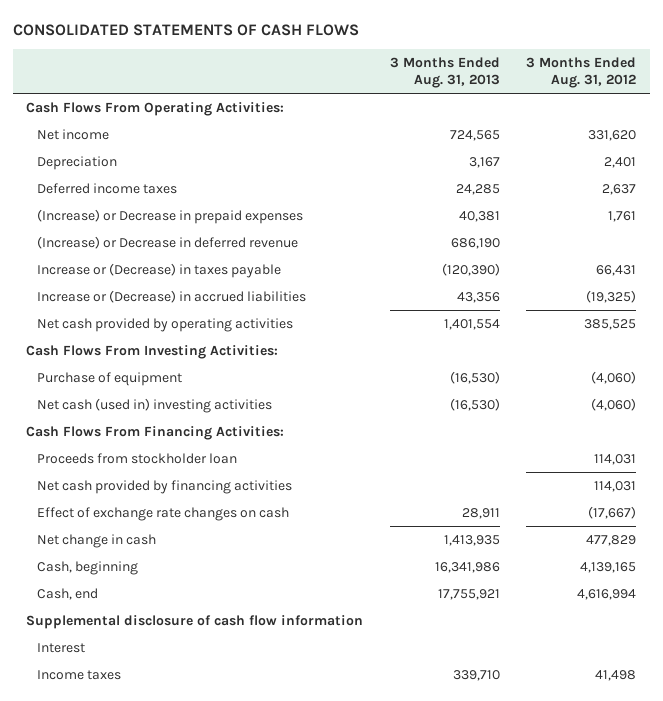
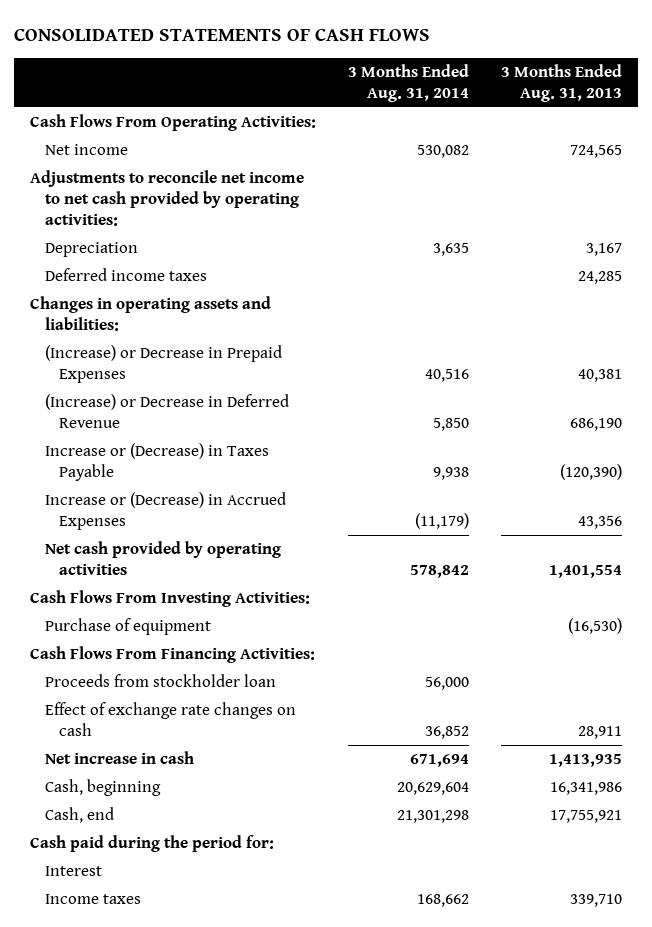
- | 3 Months Ended Aug. 31, 2013 | 3 Months Ended Aug. 31, 2012
+ | 3 Months Ended Aug. 31, 2014 | 3 Months Ended Aug. 31, 2013
+ Adjustments to reconcile net income to net cash provided by operating activities:
- (Increase) or Decrease in prepaid expenses | 40,381 | 1,761
- (Increase) or Decrease in deferred revenue | 686,190 |
- Increase or (Decrease) in taxes payable | (120,390) | 66,431
- Increase or (Decrease) in accrued liabilities | 43,356 | (19,325)
+ Changes in operating assets and liabilities:
+ (Increase) or Decrease in Prepaid Expenses | 40,516 | 40,381
+ (Increase) or Decrease in Deferred Revenue | 5,850 | 686,190
+ Increase or (Decrease) in Taxes Payable | 9,938 | (120,390)
+ Increase or (Decrease) in Accrued Expenses | (11,179) | 43,356
- Net cash (used in) investing activities | (16,530) | (4,060)
- Net cash provided by financing activities | | 114,031
- Net change in cash | 1,413,935 | 477,829
+ Net increase in cash | 671,694 | 1,413,935
- Supplemental disclosure of cash flow information
+ Cash paid during the period for:

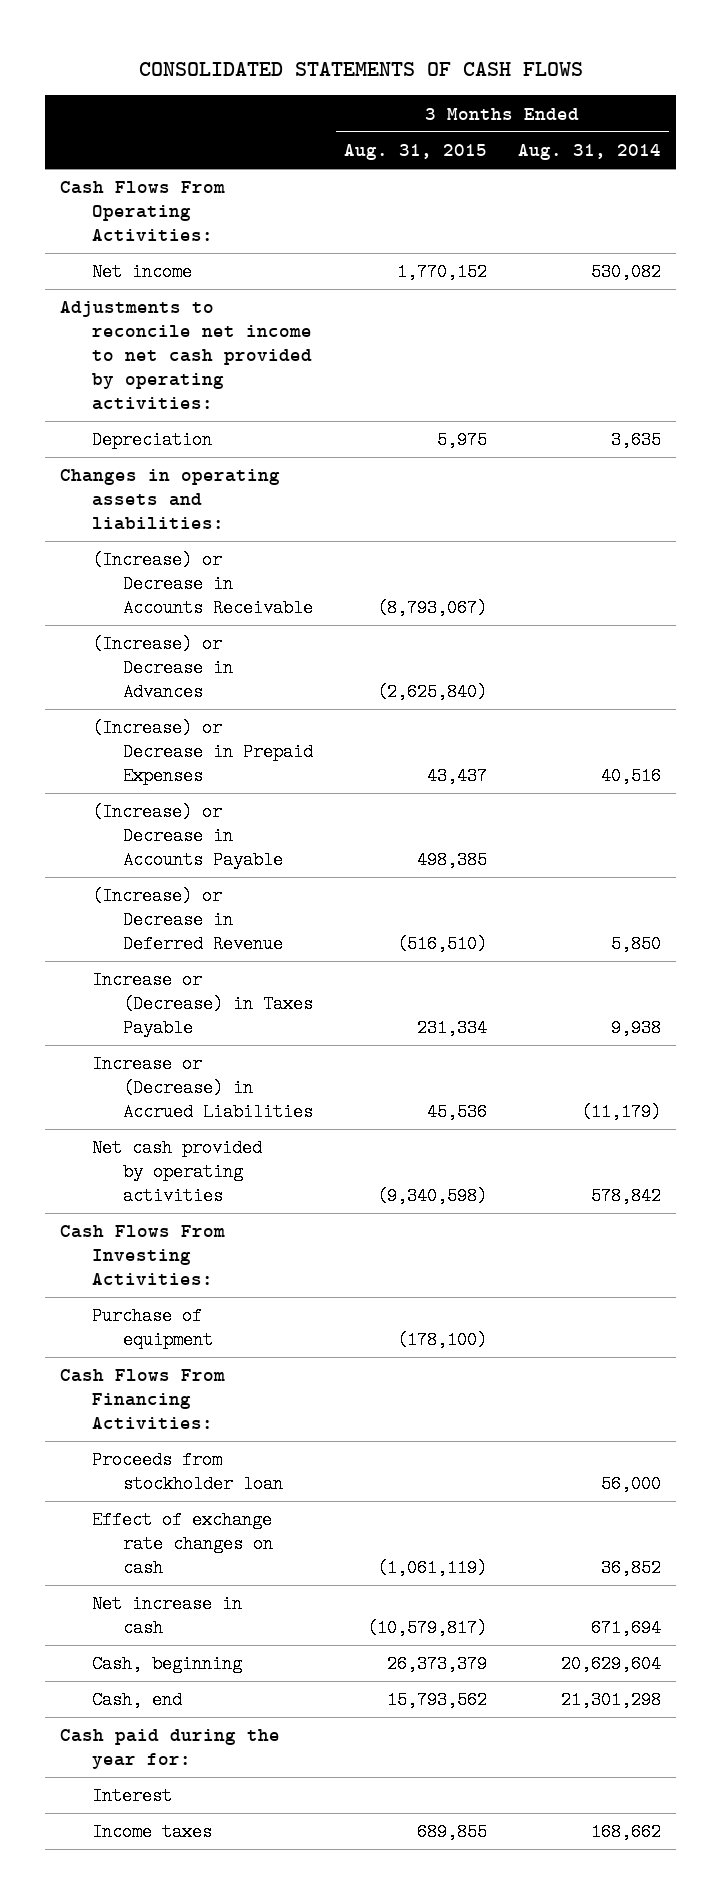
- | 3 Months Ended Aug. 31, 2014 | 3 Months Ended Aug. 31, 2013
+ | 3 Months Ended Aug. 31, 2015 | 3 Months Ended Aug. 31, 2014
- Deferred income taxes | | 24,285
+ (Increase) or Decrease in Accounts Receivable | (8,793,067) |
+ (Increase) or Decrease in Advances | (2,625,840) |
+ (Increase) or Decrease in Accounts Payable | 498,385 |
- Increase or (Decrease) in Accrued Expenses | (11,179) | 43,356
+ Increase or (Decrease) in Accrued Liabilities | 45,536 | (11,179)
- Cash paid during the period for:
+ Cash paid during the year for:

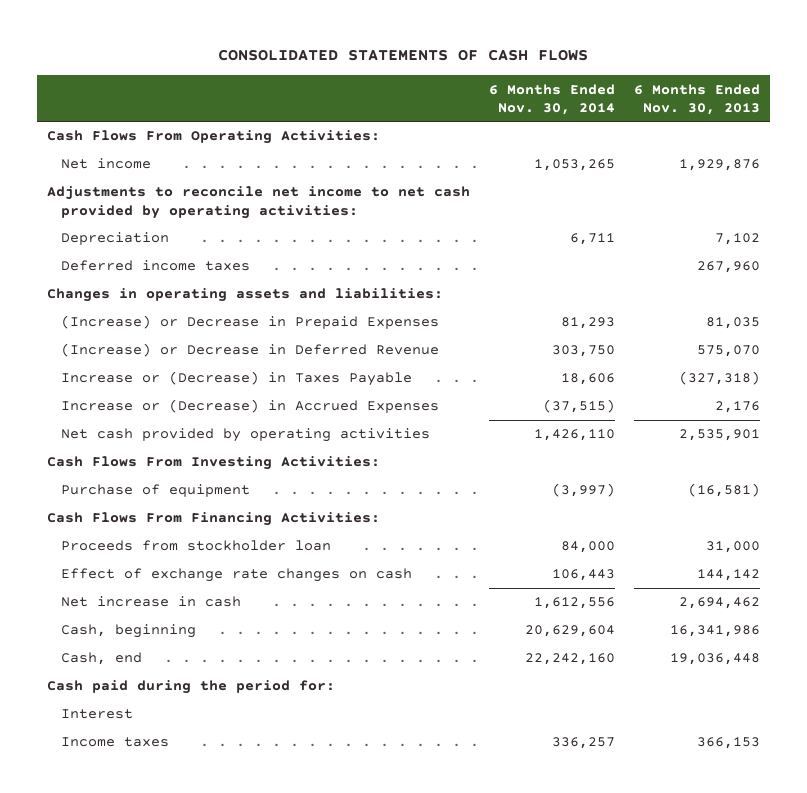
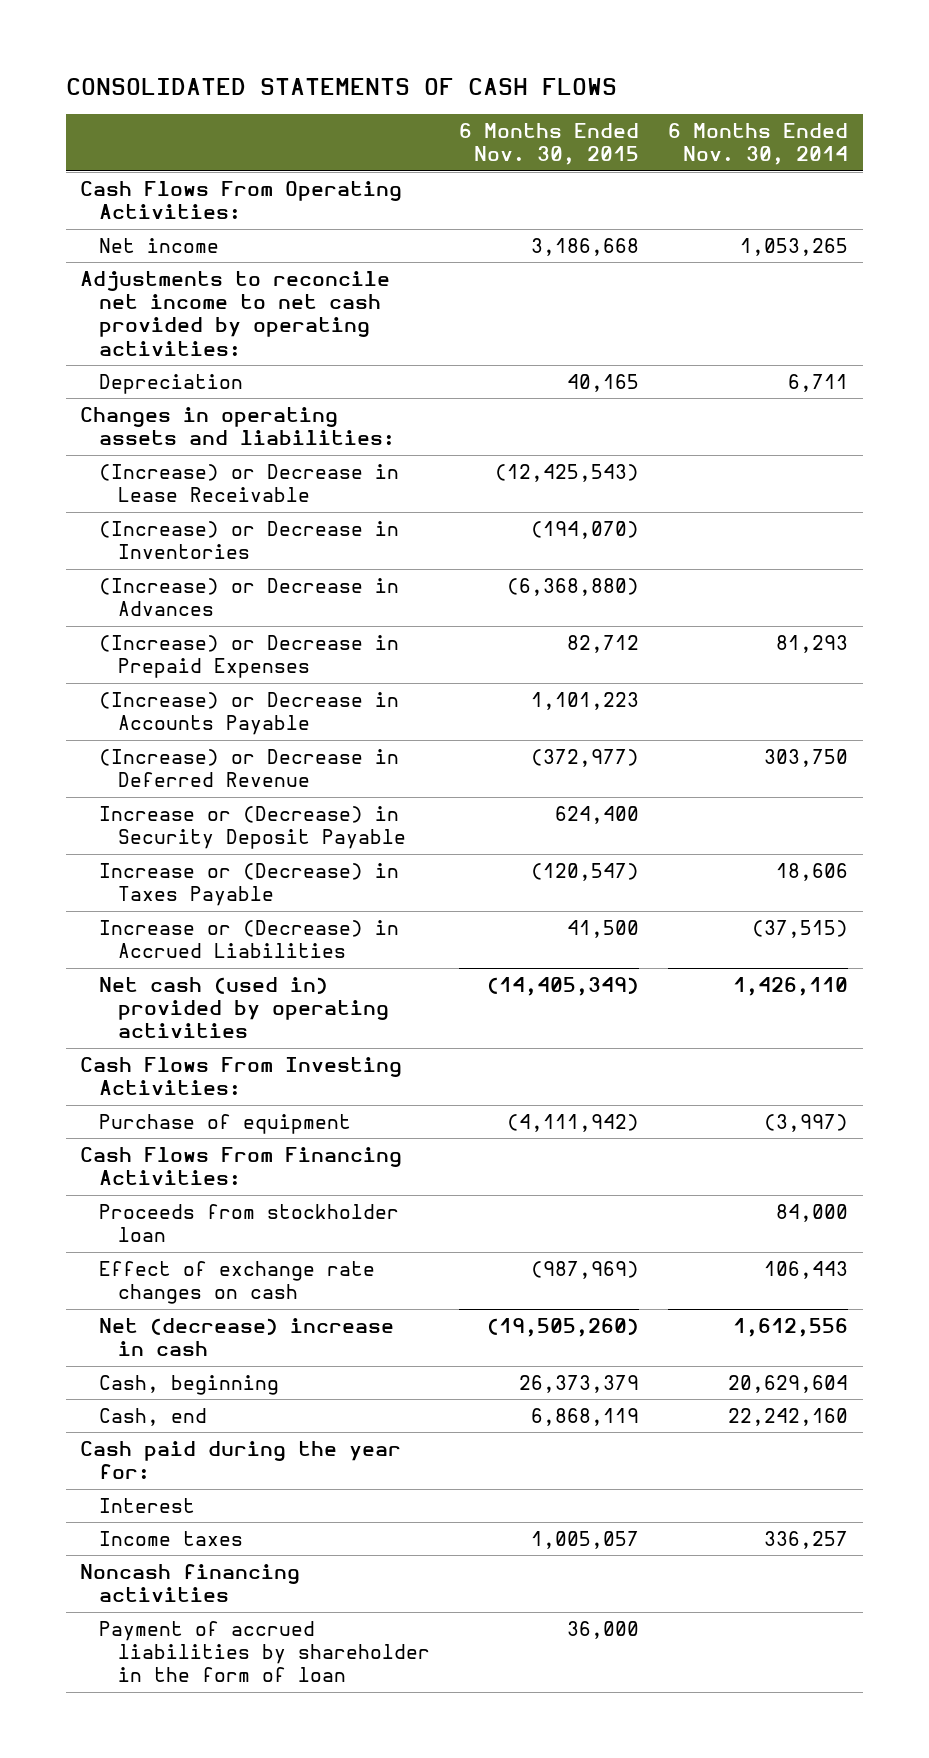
- | 6 Months Ended Nov. 30, 2014 | 6 Months Ended Nov. 30, 2013
+ | 6 Months Ended Nov. 30, 2015 | 6 Months Ended Nov. 30, 2014
- Deferred income taxes | | 267,960
+ (Increase) or Decrease in Lease Receivable | (12,425,543) |
+ (Increase) or Decrease in Inventories | (194,070) |
+ (Increase) or Decrease in Advances | (6,368,880) |
+ (Increase) or Decrease in Accounts Payable | 1,101,223 |
+ Increase or (Decrease) in Security Deposit Payable | 624,400 |
- Increase or (Decrease) in Accrued Expenses | (37,515) | 2,176
- Net cash provided by operating activities | 1,426,110 | 2,535,901
+ Increase or (Decrease) in Accrued Liabilities | 41,500 | (37,515)
+ Net cash (used in) provided by operating activities | (14,405,349) | 1,426,110
- Net increase in cash | 1,612,556 | 2,694,462
+ Net (decrease) increase in cash | (19,505,260) | 1,612,556
- Cash paid during the period for:
+ Cash paid during the year for:
+ Noncash financing activities
+ Payment of accrued liabilities by shareholder in the form of loan | 36,000 |

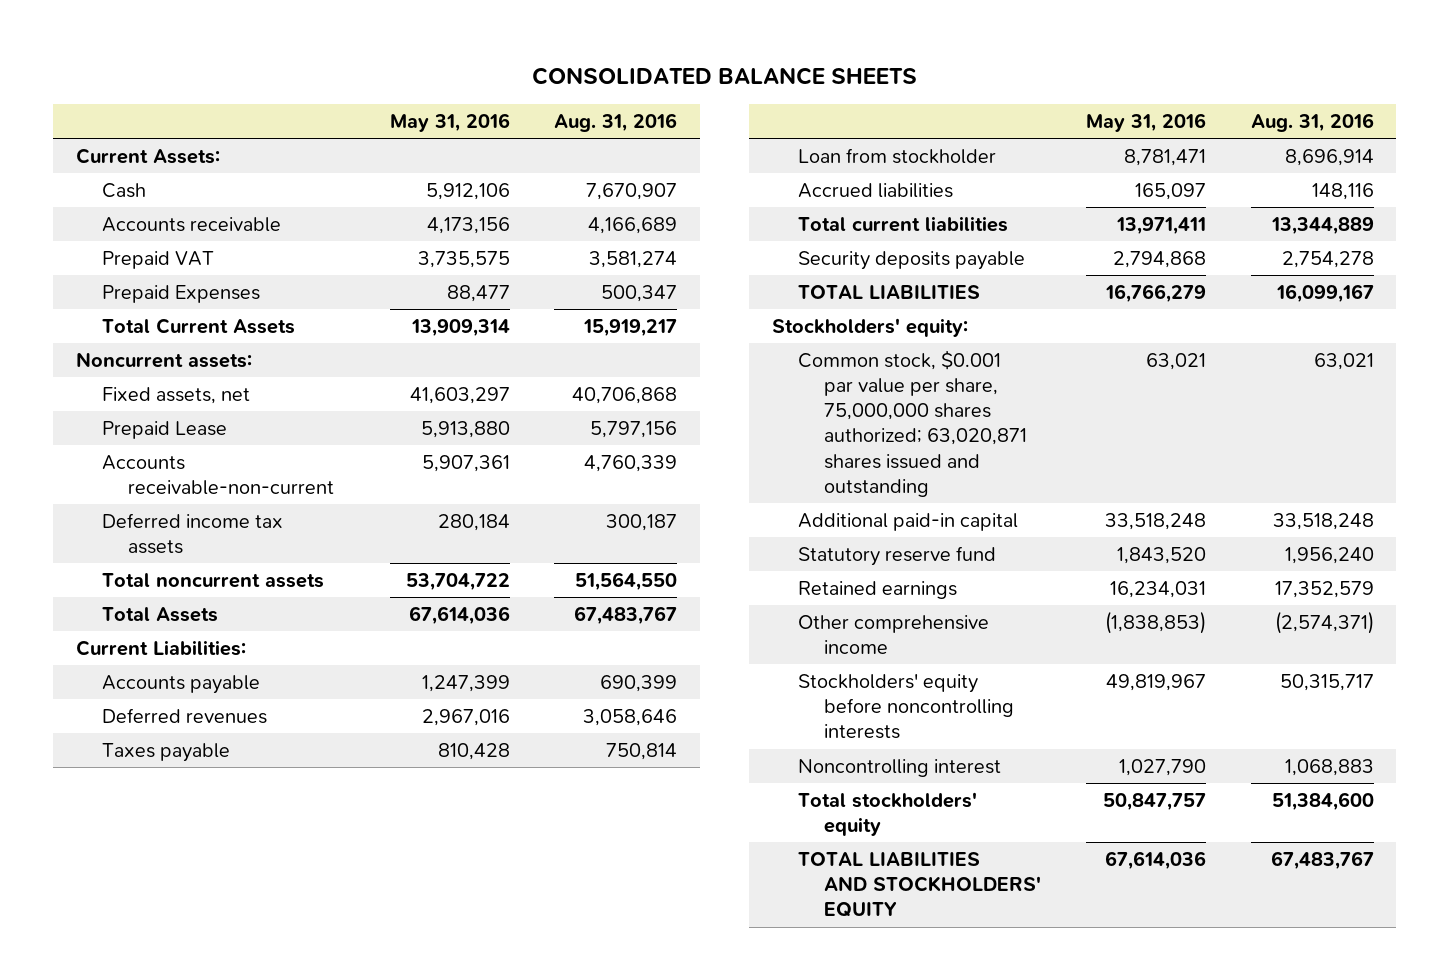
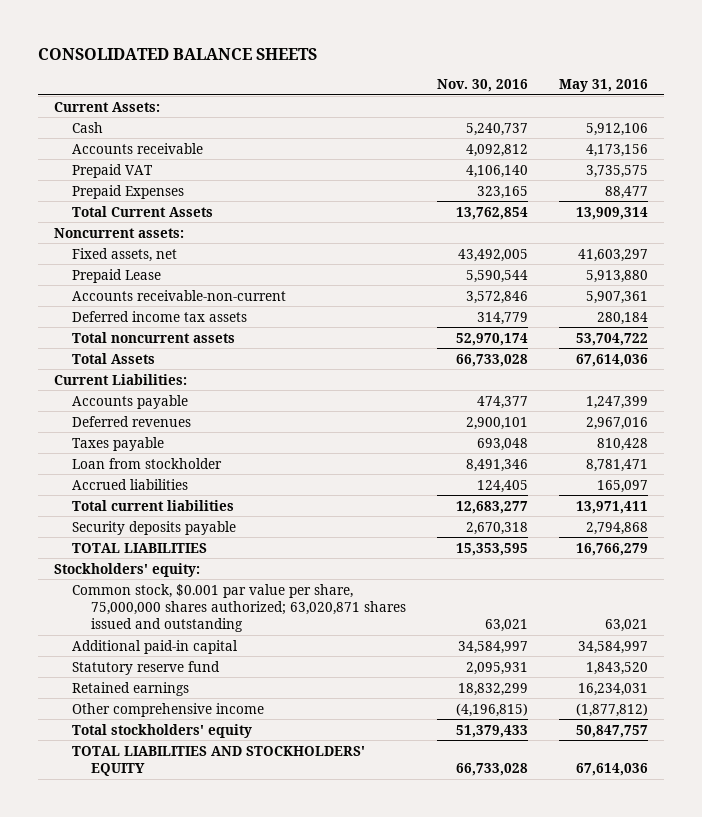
- | May 31, 2016 | Aug. 31, 2016
+ | Nov. 30, 2016 | May 31, 2016
- Additional paid-in capital | 33,518,248 | 33,518,248
+ Additional paid-in capital | 34,584,997 | 34,584,997
- Other comprehensive income | (1,838,853) | (2,574,371)
- Stockholders' equity before noncontrolling interests | 49,819,967 | 50,315,717
- Noncontrolling interest | 1,027,790 | 1,068,883
+ Other comprehensive income | (4,196,815) | (1,877,812)

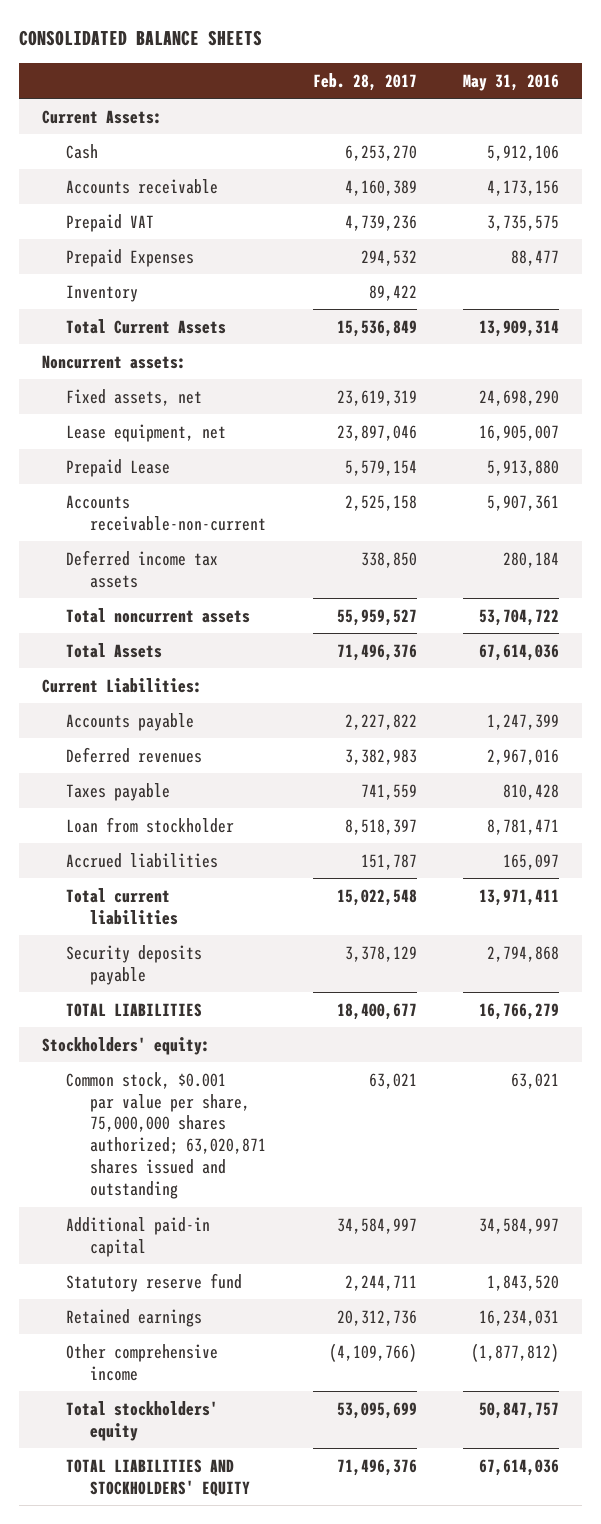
- | Nov. 30, 2016 | May 31, 2016
+ | Feb. 28, 2017 | May 31, 2016
+ Inventory | 89,422 |
- Fixed assets, net | 43,492,005 | 41,603,297
+ Fixed assets, net | 23,619,319 | 24,698,290
+ Lease equipment, net | 23,897,046 | 16,905,007

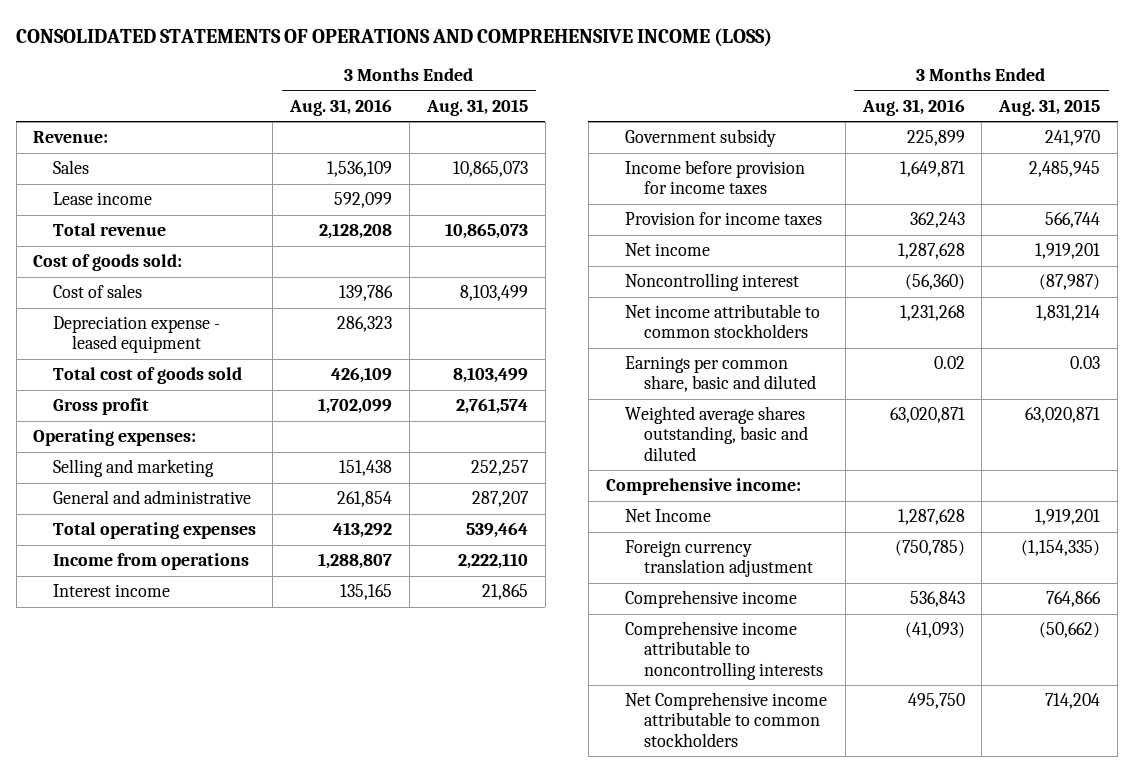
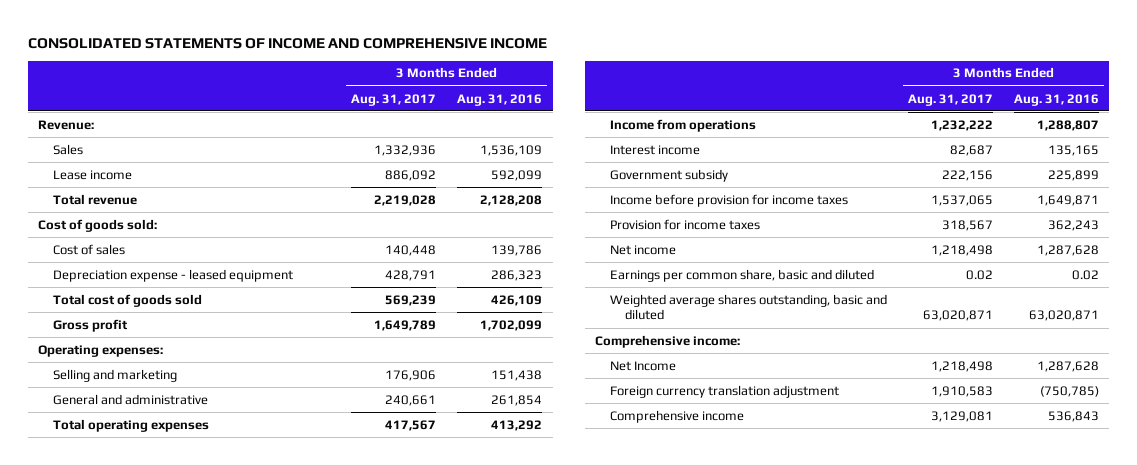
- CONSOLIDATED STATEMENTS OF OPERATIONS AND COMPREHENSIVE INCOME (LOSS)
+ CONSOLIDATED STATEMENTS OF INCOME AND COMPREHENSIVE INCOME
- | 3 Months Ended Aug. 31, 2016 | 3 Months Ended Aug. 31, 2015
+ | 3 Months Ended Aug. 31, 2017 | 3 Months Ended Aug. 31, 2016
- Noncontrolling interest | (56,360) | (87,987)
- Net income attributable to common stockholders | 1,231,268 | 1,831,214
- Comprehensive income attributable to noncontrolling interests | (41,093) | (50,662)
- Net Comprehensive income attributable to common stockholders | 495,750 | 714,204

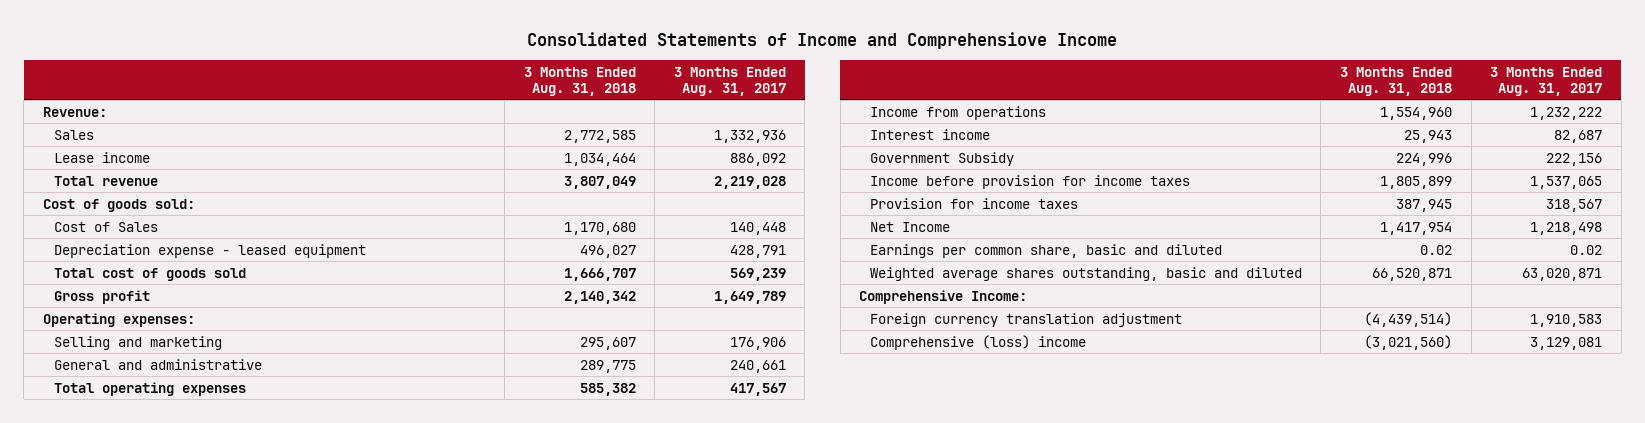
- CONSOLIDATED STATEMENTS OF INCOME AND COMPREHENSIVE INCOME
+ Consolidated Statements of Income and Comprehensiove Income
- | 3 Months Ended Aug. 31, 2017 | 3 Months Ended Aug. 31, 2016
+ | 3 Months Ended Aug. 31, 2018 | 3 Months Ended Aug. 31, 2017
- Cost of sales | 140,448 | 139,786
+ Cost of Sales | 1,170,680 | 140,448
- Government subsidy | 222,156 | 225,899
+ Government Subsidy | 224,996 | 222,156
- Net income | 1,218,498 | 1,287,628
moved up: Net Income | 1,417,954 | 1,218,498
- Comprehensive income:
+ Comprehensive Income:
- Comprehensive income | 3,129,081 | 536,843
+ Comprehensive (loss) income | (3,021,560) | 3,129,081

